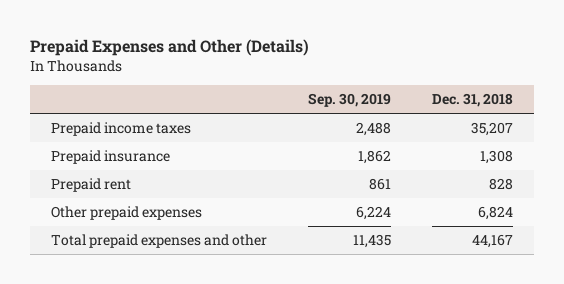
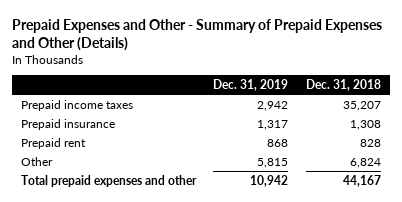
- Prepaid Expenses and Other (Details)
+ Prepaid Expenses and Other - Summary of Prepaid Expenses and Other (Details)
- | Sep. 30, 2019 | Dec. 31, 2018
+ | Dec. 31, 2019 | Dec. 31, 2018
- Other prepaid expenses | 6,224 | 6,824
+ Other | 5,815 | 6,824

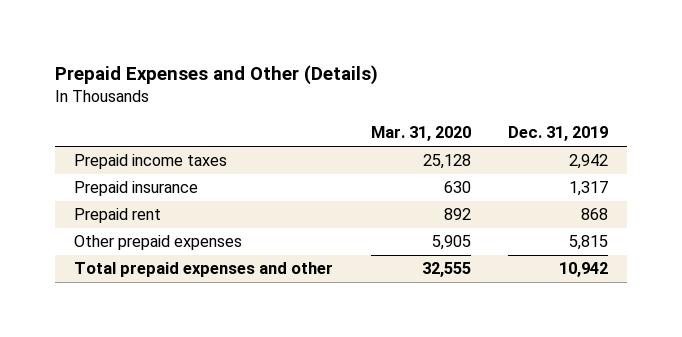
- Prepaid Expenses and Other - Summary of Prepaid Expenses and Other (Details)
+ Prepaid Expenses and Other (Details)
- | Dec. 31, 2019 | Dec. 31, 2018
+ | Mar. 31, 2020 | Dec. 31, 2019
- Other | 5,815 | 6,824
+ Other prepaid expenses | 5,905 | 5,815

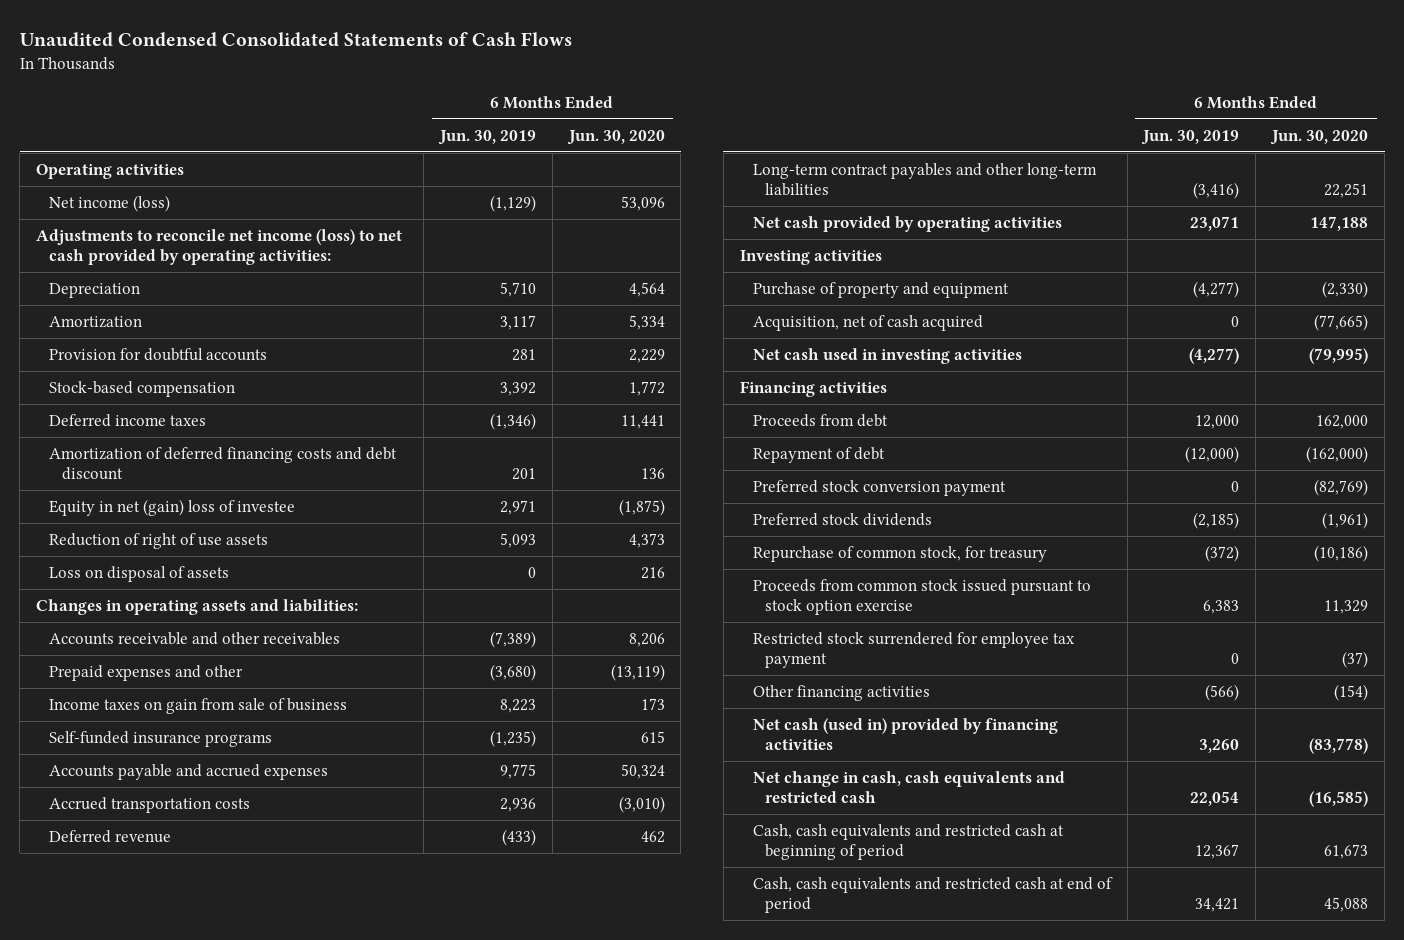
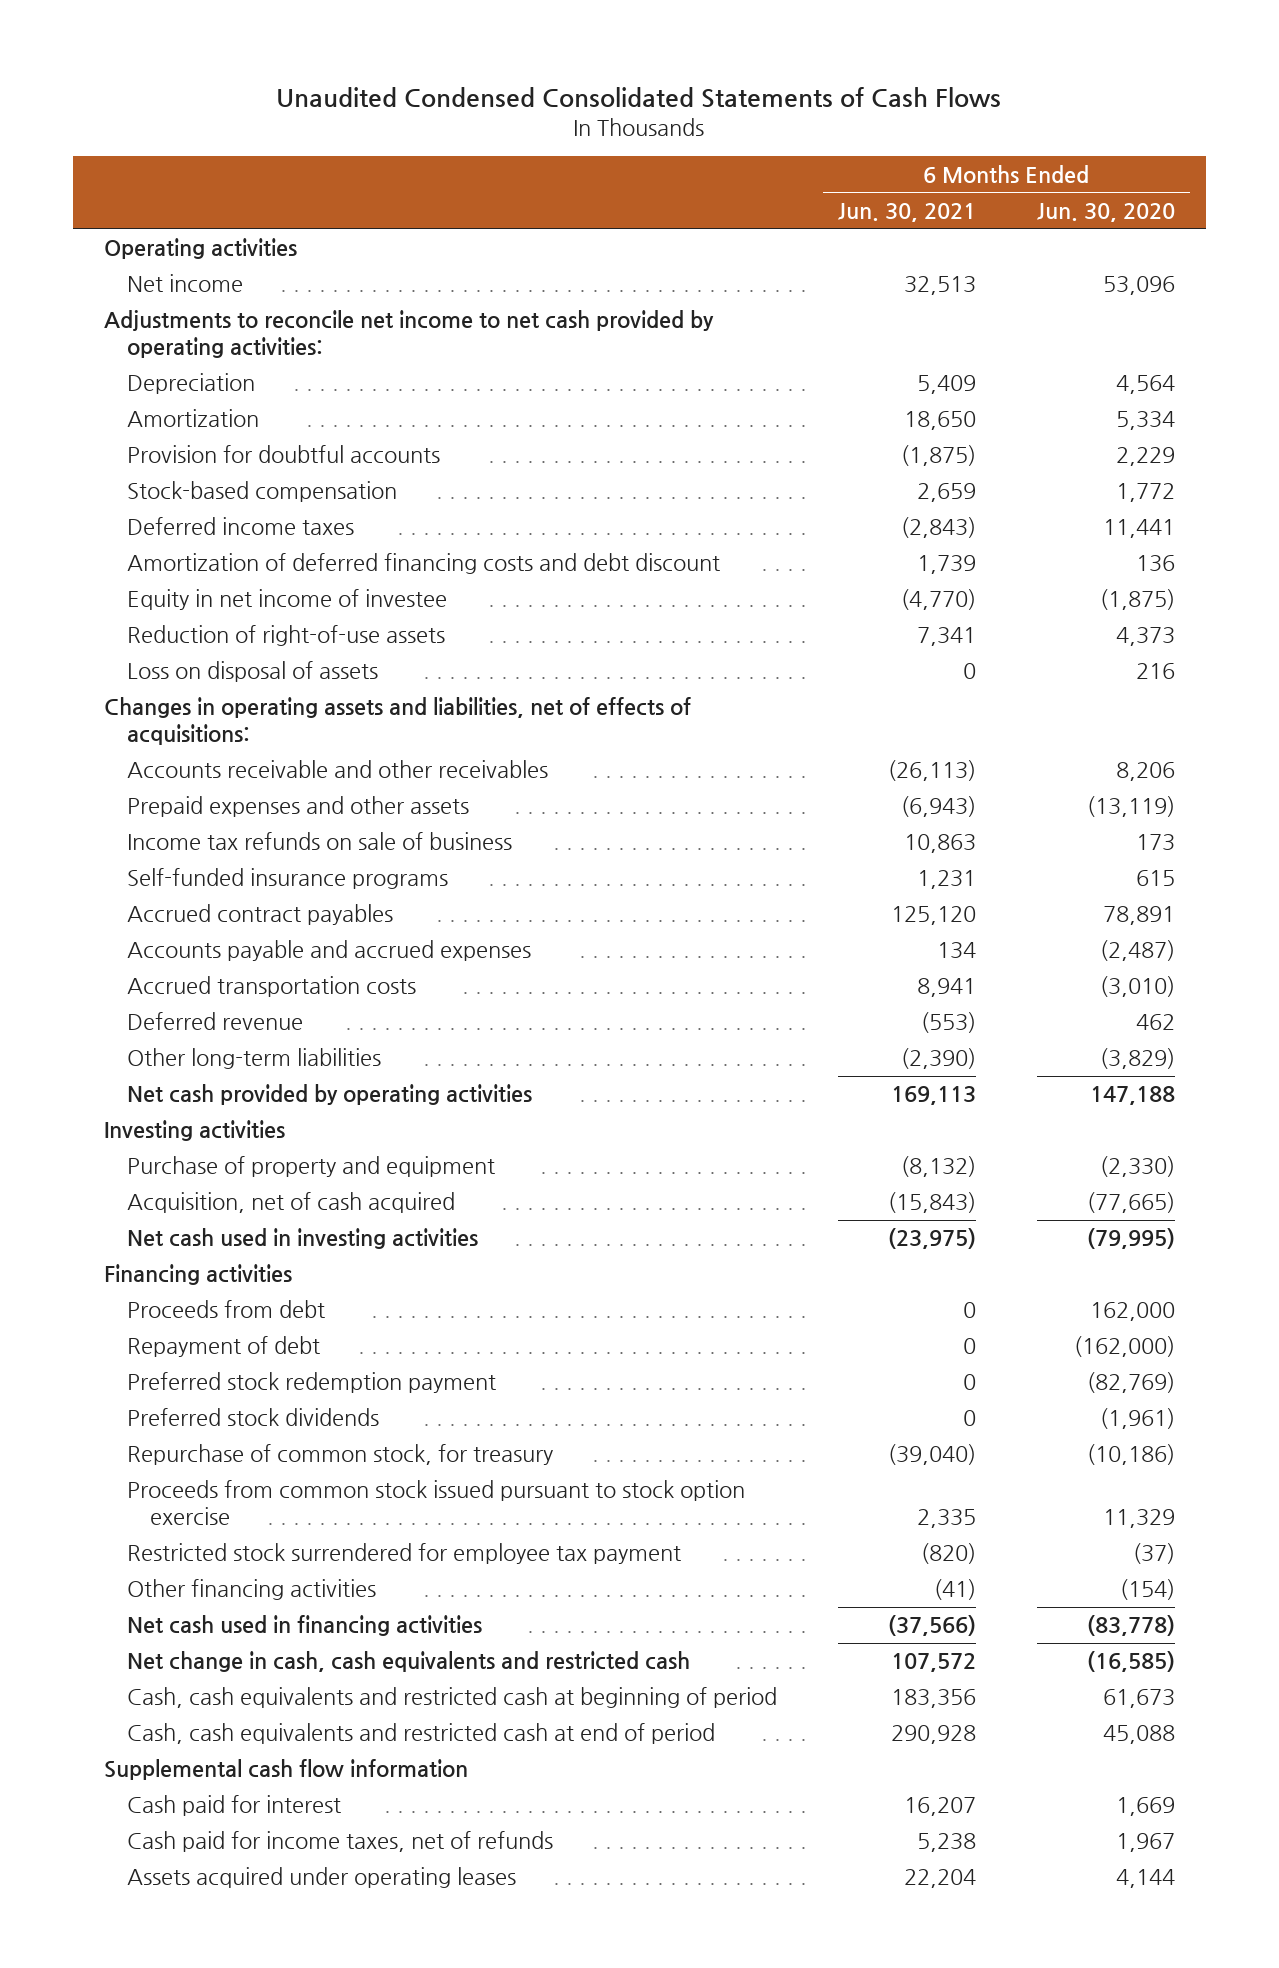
- | 6 Months Ended Jun. 30, 2019 | 6 Months Ended Jun. 30, 2020
+ | 6 Months Ended Jun. 30, 2021 | 6 Months Ended Jun. 30, 2020
- Net income (loss) | (1,129) | 53,096
- Adjustments to reconcile net income (loss) to net cash provided by operating activities:
+ Net income | 32,513 | 53,096
+ Adjustments to reconcile net income to net cash provided by operating activities:
- Equity in net (gain) loss of investee | 2,971 | (1,875)
- Reduction of right of use assets | 5,093 | 4,373
+ Equity in net income of investee | (4,770) | (1,875)
+ Reduction of right-of-use assets | 7,341 | 4,373
- Changes in operating assets and liabilities:
+ Changes in operating assets and liabilities, net of effects of acquisitions:
- Prepaid expenses and other | (3,680) | (13,119)
- Income taxes on gain from sale of business | 8,223 | 173
+ Prepaid expenses and other assets | (6,943) | (13,119)
+ Income tax refunds on sale of business | 10,863 | 173
- Accounts payable and accrued expenses | 9,775 | 50,324
+ Accrued contract payables | 125,120 | 78,891
+ Accounts payable and accrued expenses | 134 | (2,487)
- Long-term contract payables and other long-term liabilities | (3,416) | 22,251
+ Other long-term liabilities | (2,390) | (3,829)
- Preferred stock conversion payment | 0 | (82,769)
+ Preferred stock redemption payment | 0 | (82,769)
- Net cash (used in) provided by financing activities | 3,260 | (83,778)
+ Net cash used in financing activities | (37,566) | (83,778)
+ Supplemental cash flow information
+ Cash paid for interest | 16,207 | 1,669
+ Cash paid for income taxes, net of refunds | 5,238 | 1,967
+ Assets acquired under operating leases | 22,204 | 4,144

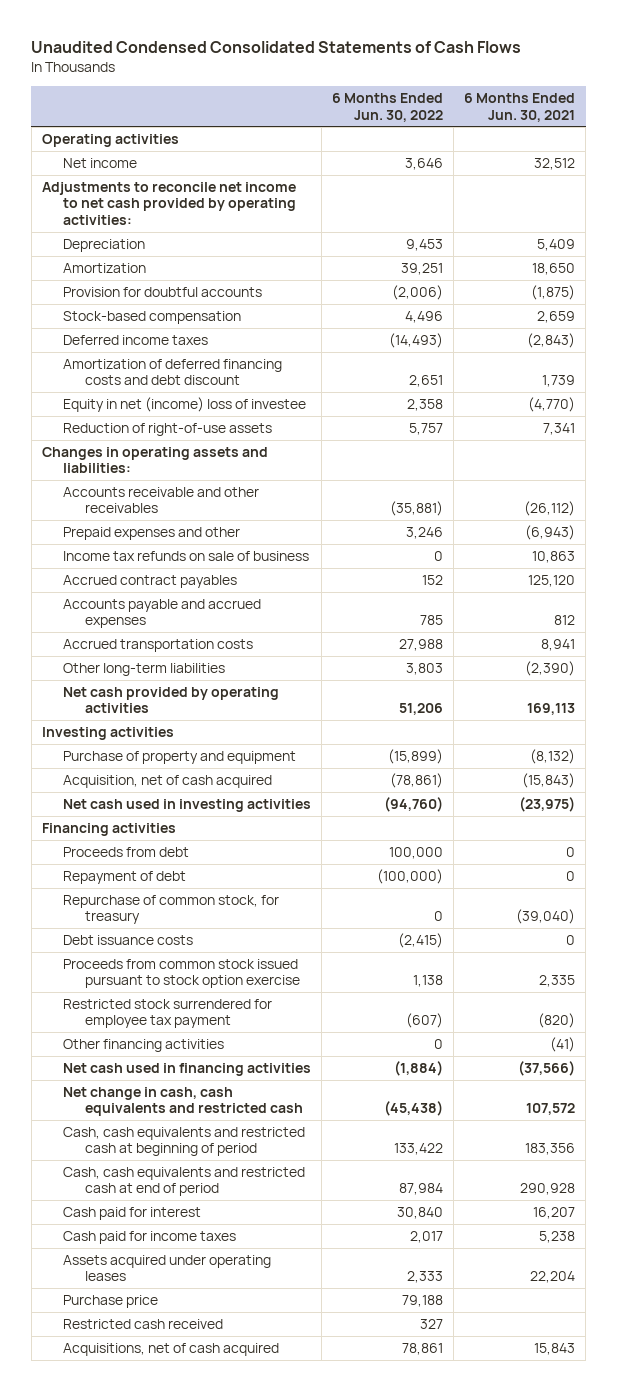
- | 6 Months Ended Jun. 30, 2021 | 6 Months Ended Jun. 30, 2020
+ | 6 Months Ended Jun. 30, 2022 | 6 Months Ended Jun. 30, 2021
- Net income | 32,513 | 53,096
+ Net income | 3,646 | 32,512
- Equity in net income of investee | (4,770) | (1,875)
+ Equity in net (income) loss of investee | 2,358 | (4,770)
- Loss on disposal of assets | 0 | 216
- Changes in operating assets and liabilities, net of effects of acquisitions:
- Accounts receivable and other receivables | (26,113) | 8,206
- Prepaid expenses and other assets | (6,943) | (13,119)
+ Changes in operating assets and liabilities:
+ Accounts receivable and other receivables | (35,881) | (26,112)
+ Prepaid expenses and other | 3,246 | (6,943)
- Self-funded insurance programs | 1,231 | 615
- Accounts payable and accrued expenses | 134 | (2,487)
+ Accounts payable and accrued expenses | 785 | 812
- Deferred revenue | (553) | 462
- Preferred stock redemption payment | 0 | (82,769)
- Preferred stock dividends | 0 | (1,961)
+ Debt issuance costs | (2,415) | 0
- Supplemental cash flow information
- Cash paid for income taxes, net of refunds | 5,238 | 1,967
+ Cash paid for income taxes | 2,017 | 5,238
+ Purchase price | 79,188 |
+ Restricted cash received | 327 |
+ Acquisitions, net of cash acquired | 78,861 | 15,843

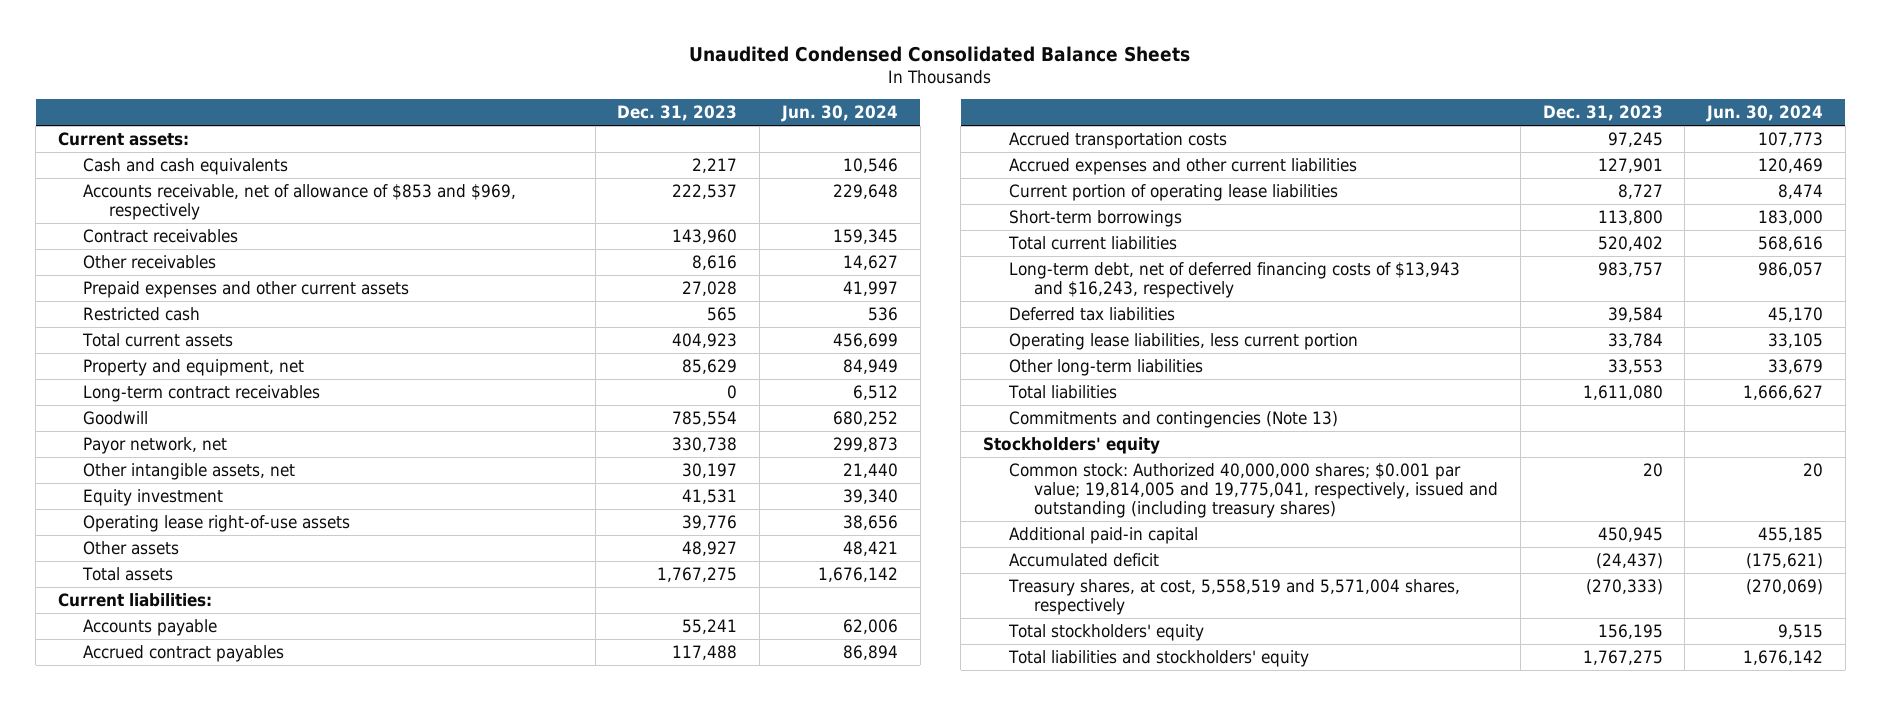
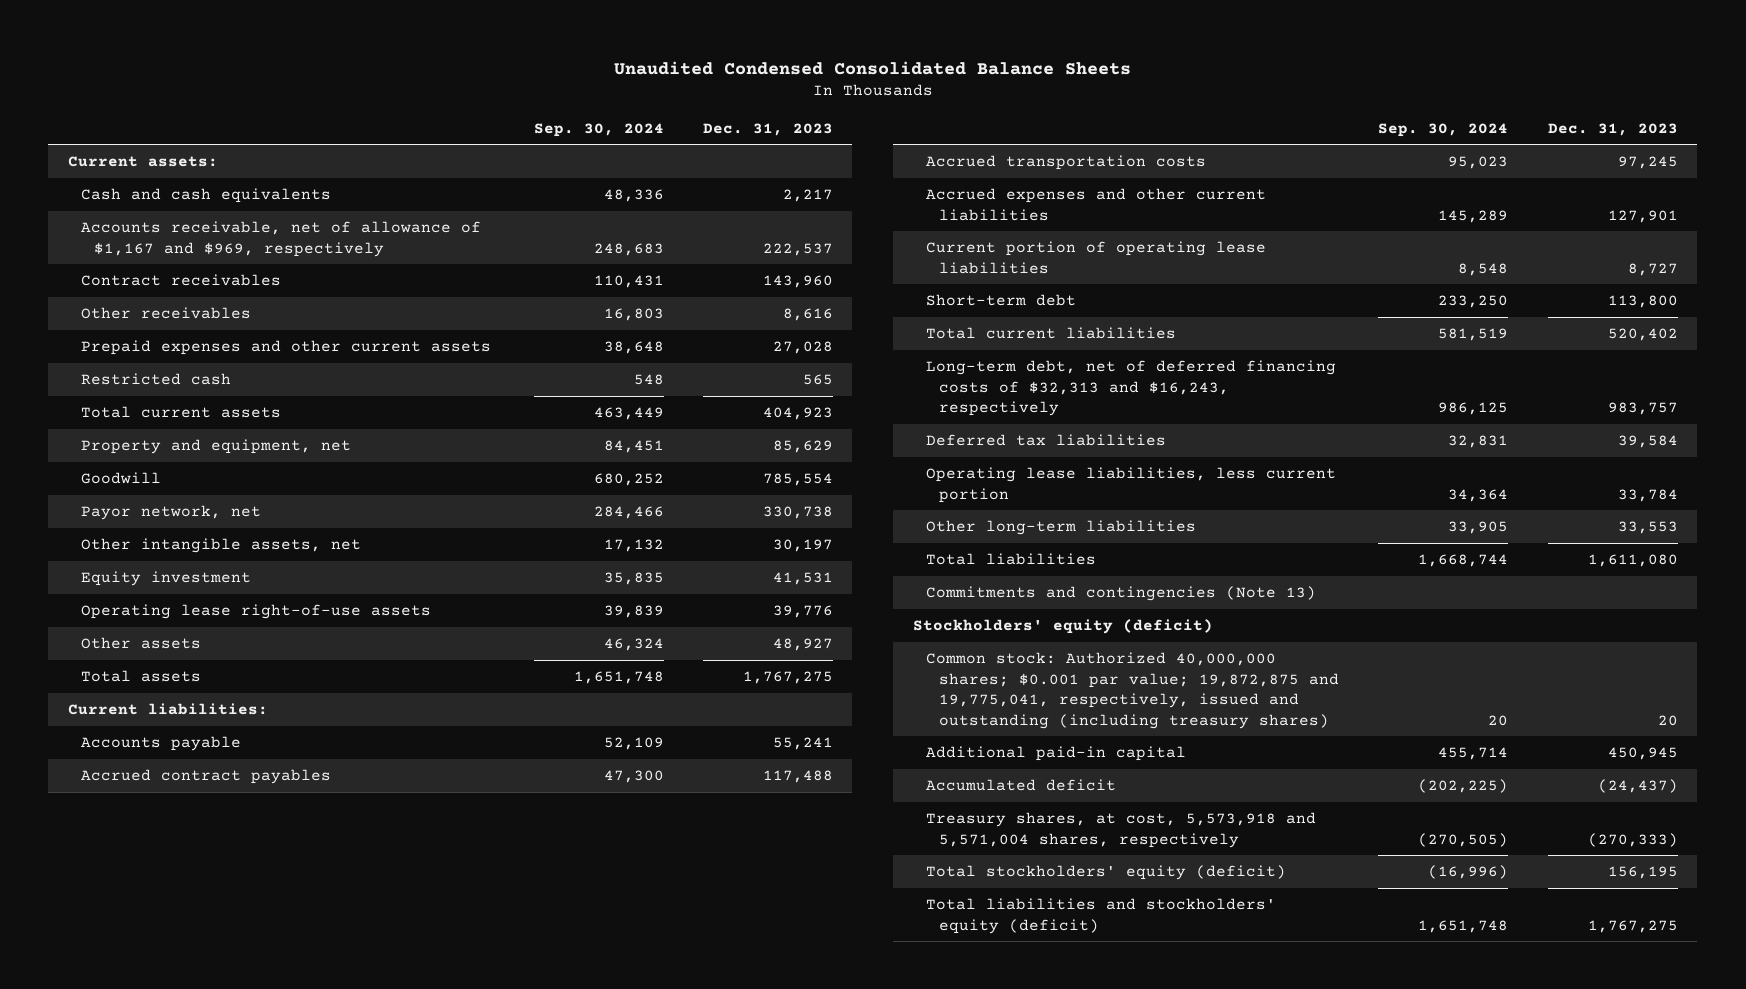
- | Dec. 31, 2023 | Jun. 30, 2024
+ | Sep. 30, 2024 | Dec. 31, 2023
- Accounts receivable, net of allowance of $853 and $969, respectively | 222,537 | 229,648
+ Accounts receivable, net of allowance of $1,167 and $969, respectively | 248,683 | 222,537
- Long-term contract receivables | 0 | 6,512
- Short-term borrowings | 113,800 | 183,000
+ Short-term debt | 233,250 | 113,800
- Long-term debt, net of deferred financing costs of $13,943 and $16,243, respectively | 983,757 | 986,057
+ Long-term debt, net of deferred financing costs of $32,313 and $16,243, respectively | 986,125 | 983,757
- Stockholders' equity
- Common stock: Authorized 40,000,000 shares; $0.001 par value; 19,814,005 and 19,775,041, respectively, issued and outstanding (including treasury shares) | 20 | 20
+ Stockholders' equity (deficit)
+ Common stock: Authorized 40,000,000 shares; $0.001 par value; 19,872,875 and 19,775,041, respectively, issued and outstanding (including treasury shares) | 20 | 20
- Treasury shares, at cost, 5,558,519 and 5,571,004 shares, respectively | (270,333) | (270,069)
- Total stockholders' equity | 156,195 | 9,515
- Total liabilities and stockholders' equity | 1,767,275 | 1,676,142
+ Treasury shares, at cost, 5,573,918 and 5,571,004 shares, respectively | (270,505) | (270,333)
+ Total stockholders' equity (deficit) | (16,996) | 156,195
+ Total liabilities and stockholders' equity (deficit) | 1,651,748 | 1,767,275

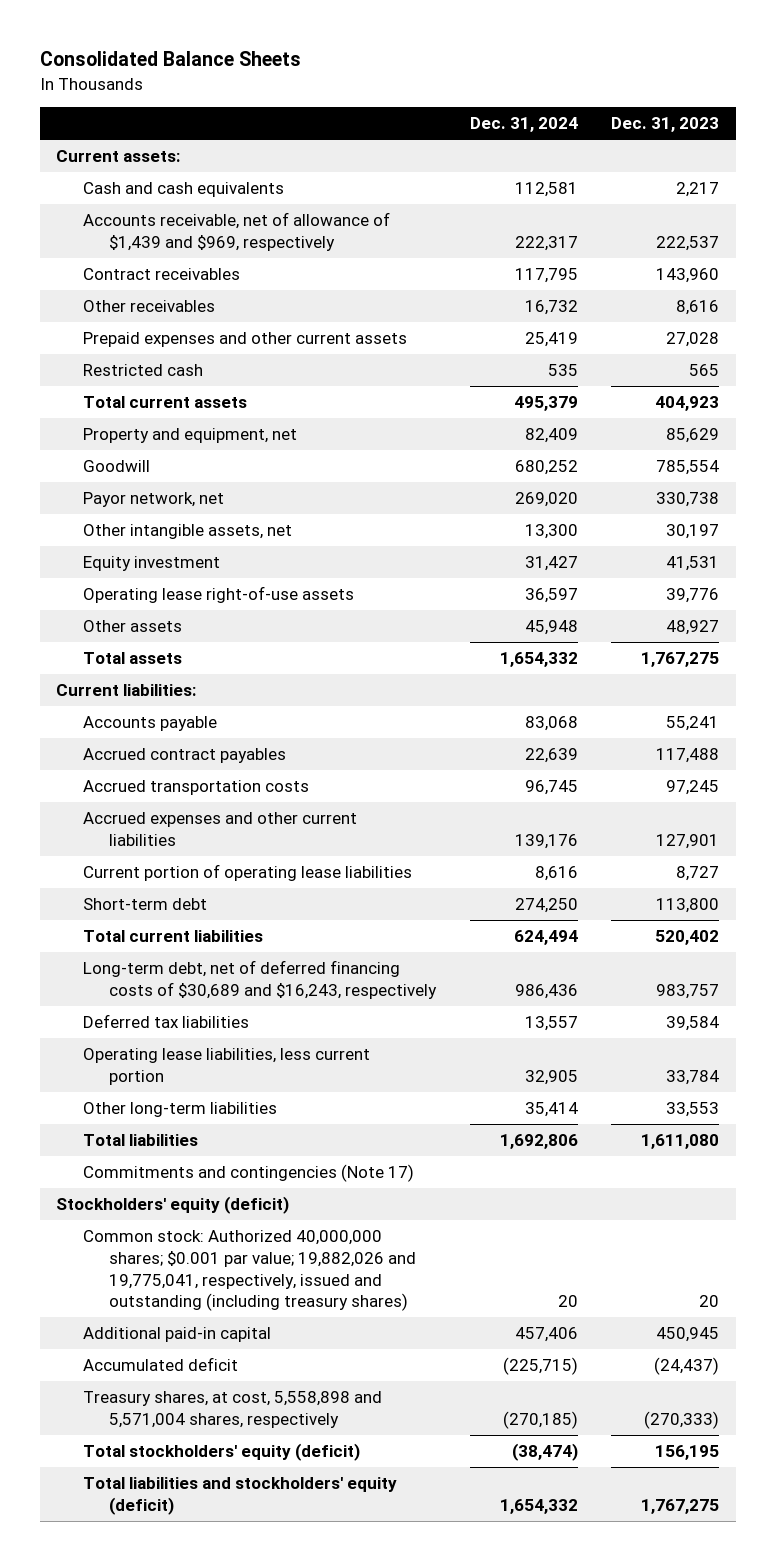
- Unaudited Condensed Consolidated Balance Sheets
+ Consolidated Balance Sheets
- | Sep. 30, 2024 | Dec. 31, 2023
+ | Dec. 31, 2024 | Dec. 31, 2023
- Accounts receivable, net of allowance of $1,167 and $969, respectively | 248,683 | 222,537
+ Accounts receivable, net of allowance of $1,439 and $969, respectively | 222,317 | 222,537
- Long-term debt, net of deferred financing costs of $32,313 and $16,243, respectively | 986,125 | 983,757
+ Long-term debt, net of deferred financing costs of $30,689 and $16,243, respectively | 986,436 | 983,757
- Commitments and contingencies (Note 13)
+ Commitments and contingencies (Note 17)
- Common stock: Authorized 40,000,000 shares; $0.001 par value; 19,872,875 and 19,775,041, respectively, issued and outstanding (including treasury shares) | 20 | 20
+ Common stock: Authorized 40,000,000 shares; $0.001 par value; 19,882,026 and 19,775,041, respectively, issued and outstanding (including treasury shares) | 20 | 20
- Treasury shares, at cost, 5,573,918 and 5,571,004 shares, respectively | (270,505) | (270,333)
+ Treasury shares, at cost, 5,558,898 and 5,571,004 shares, respectively | (270,185) | (270,333)

